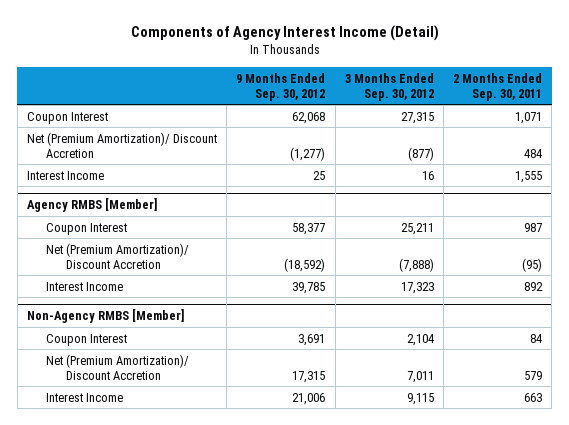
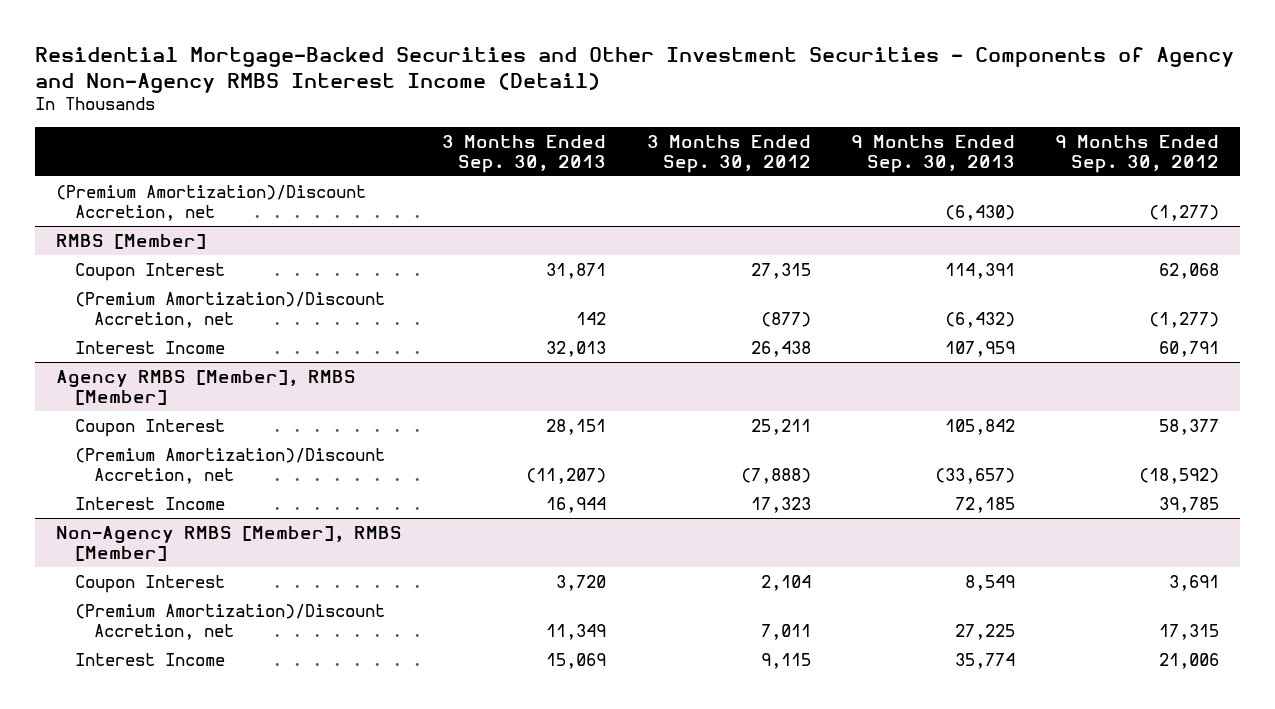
- Components of Agency Interest Income (Detail)
+ Residential Mortgage-Backed Securities and Other Investment Securities - Components of Agency and Non-Agency RMBS Interest Income (Detail)
- | 9 Months Ended Sep. 30, 2012 | 3 Months Ended Sep. 30, 2012 | 2 Months Ended Sep. 30, 2011
+ | 3 Months Ended Sep. 30, 2013 | 3 Months Ended Sep. 30, 2012 | 9 Months Ended Sep. 30, 2013 | 9 Months Ended Sep. 30, 2012
+ (Premium Amortization)/Discount Accretion, net | | | (6,430) | (1,277)
+ RMBS [Member]
- Net (Premium Amortization)/ Discount Accretion | (1,277) | (877) | 484
- Interest Income | 25 | 16 | 1,555
- Agency RMBS [Member]
+ (Premium Amortization)/Discount Accretion, net | 142 | (877) | (6,432) | (1,277)
+ Interest Income | 32,013 | 26,438 | 107,959 | 60,791
+ Agency RMBS [Member], RMBS [Member]
- Net (Premium Amortization)/ Discount Accretion | (18,592) | (7,888) | (95)
+ (Premium Amortization)/Discount Accretion, net | (11,207) | (7,888) | (33,657) | (18,592)
- Non-Agency RMBS [Member]
+ Non-Agency RMBS [Member], RMBS [Member]
- Net (Premium Amortization)/ Discount Accretion | 17,315 | 7,011 | 579
+ (Premium Amortization)/Discount Accretion, net | 11,349 | 7,011 | 27,225 | 17,315

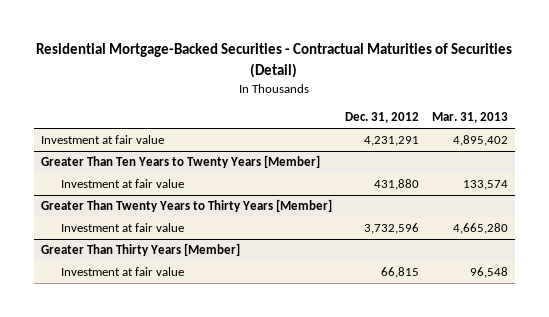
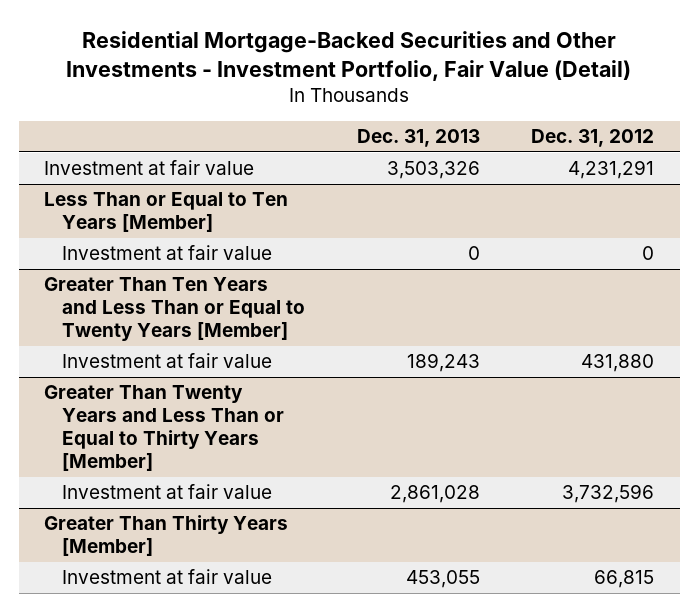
- Residential Mortgage-Backed Securities - Contractual Maturities of Securities (Detail)
+ Residential Mortgage-Backed Securities and Other Investments - Investment Portfolio, Fair Value (Detail)
- | Dec. 31, 2012 | Mar. 31, 2013
+ | Dec. 31, 2013 | Dec. 31, 2012
- Greater Than Ten Years to Twenty Years [Member]
+ Less Than or Equal to Ten Years [Member]
+ Investment at fair value | 0 | 0
+ Greater Than Ten Years and Less Than or Equal to Twenty Years [Member]
- Greater Than Twenty Years to Thirty Years [Member]
+ Greater Than Twenty Years and Less Than or Equal to Thirty Years [Member]

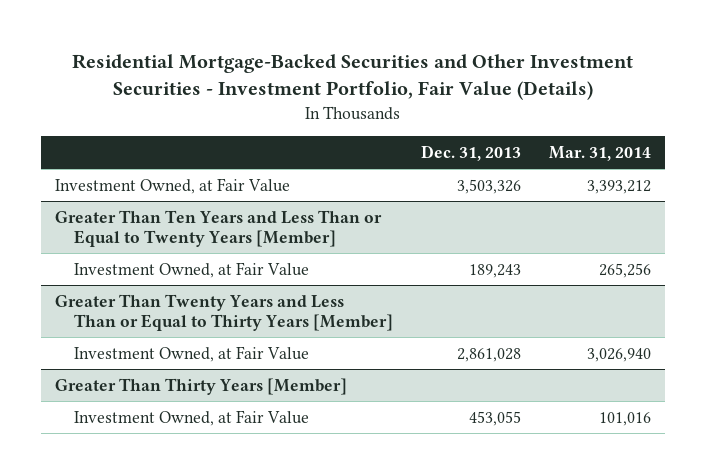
- Residential Mortgage-Backed Securities and Other Investments - Investment Portfolio, Fair Value (Detail)
+ Residential Mortgage-Backed Securities and Other Investment Securities - Investment Portfolio, Fair Value (Details)
- | Dec. 31, 2013 | Dec. 31, 2012
+ | Dec. 31, 2013 | Mar. 31, 2014
- Investment at fair value | 3,503,326 | 4,231,291
- Less Than or Equal to Ten Years [Member]
- Investment at fair value | 0 | 0
+ Investment Owned, at Fair Value | 3,503,326 | 3,393,212
@ Greater Than Ten Years and Less Than or Equal to Twenty Years [Member]
- Investment at fair value | 189,243 | 431,880
+ Investment Owned, at Fair Value | 189,243 | 265,256
@ Greater Than Twenty Years and Less Than or Equal to Thirty Years [Member]
- Investment at fair value | 2,861,028 | 3,732,596
+ Investment Owned, at Fair Value | 2,861,028 | 3,026,940
@ Greater Than Thirty Years [Member]
- Investment at fair value | 453,055 | 66,815
+ Investment Owned, at Fair Value | 453,055 | 101,016

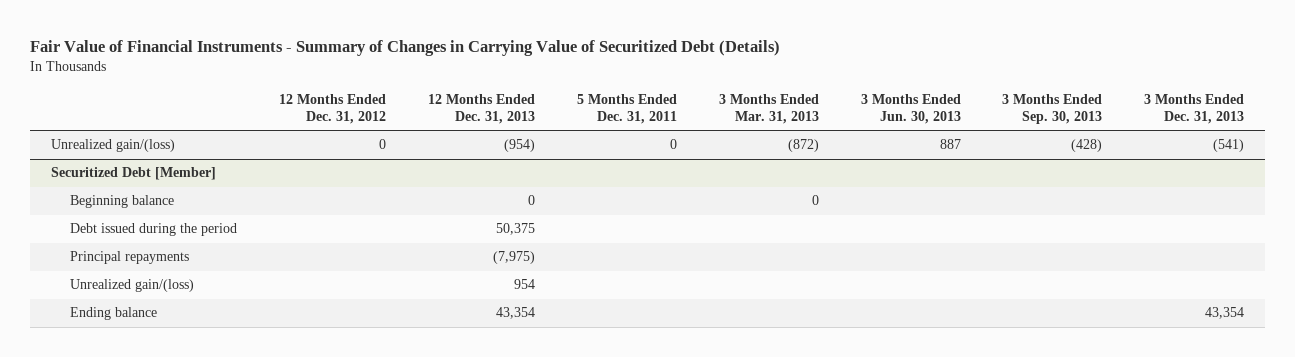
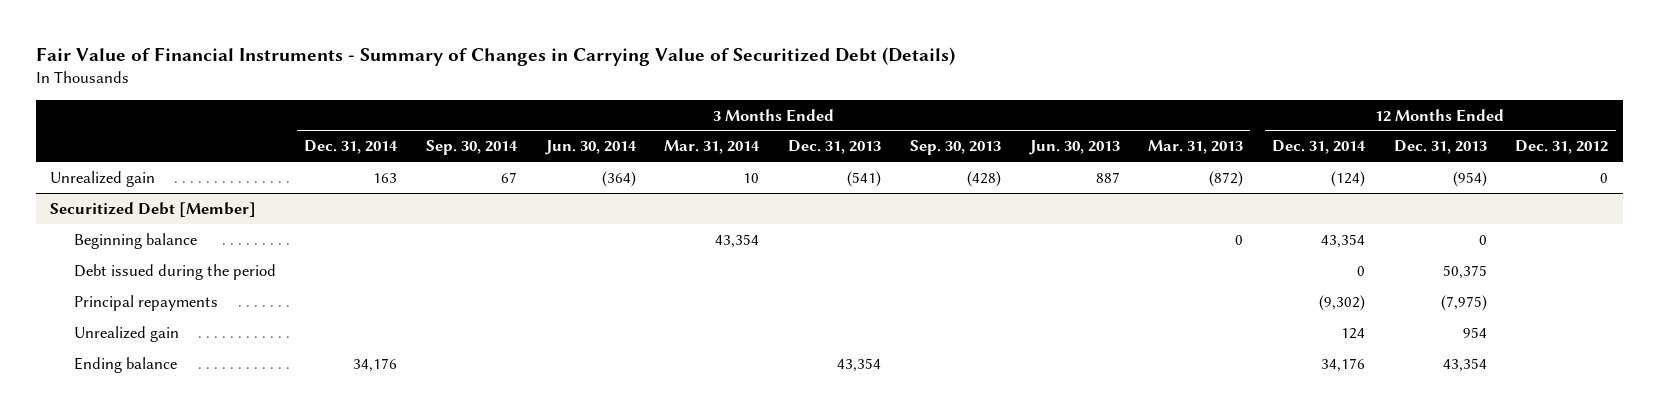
- | 12 Months Ended Dec. 31, 2012 | 12 Months Ended Dec. 31, 2013 | 5 Months Ended Dec. 31, 2011 | 3 Months Ended Mar. 31, 2013 | 3 Months Ended Jun. 30, 2013 | 3 Months Ended Sep. 30, 2013 | 3 Months Ended Dec. 31, 2013
+ | 3 Months Ended Dec. 31, 2014 | 3 Months Ended Sep. 30, 2014 | 3 Months Ended Jun. 30, 2014 | 3 Months Ended Mar. 31, 2014 | 3 Months Ended Dec. 31, 2013 | 3 Months Ended Sep. 30, 2013 | 3 Months Ended Jun. 30, 2013 | 3 Months Ended Mar. 31, 2013 | 12 Months Ended Dec. 31, 2014 | 12 Months Ended Dec. 31, 2013 | 12 Months Ended Dec. 31, 2012
- Unrealized gain/(loss) | 0 | (954) | 0 | (872) | 887 | (428) | (541)
+ Unrealized gain | 163 | 67 | (364) | 10 | (541) | (428) | 887 | (872) | (124) | (954) | 0
@ Securitized Debt [Member]
- Unrealized gain/(loss) | | 954 | | | | |
+ Unrealized gain | | | | | | | | | 124 | 954 |

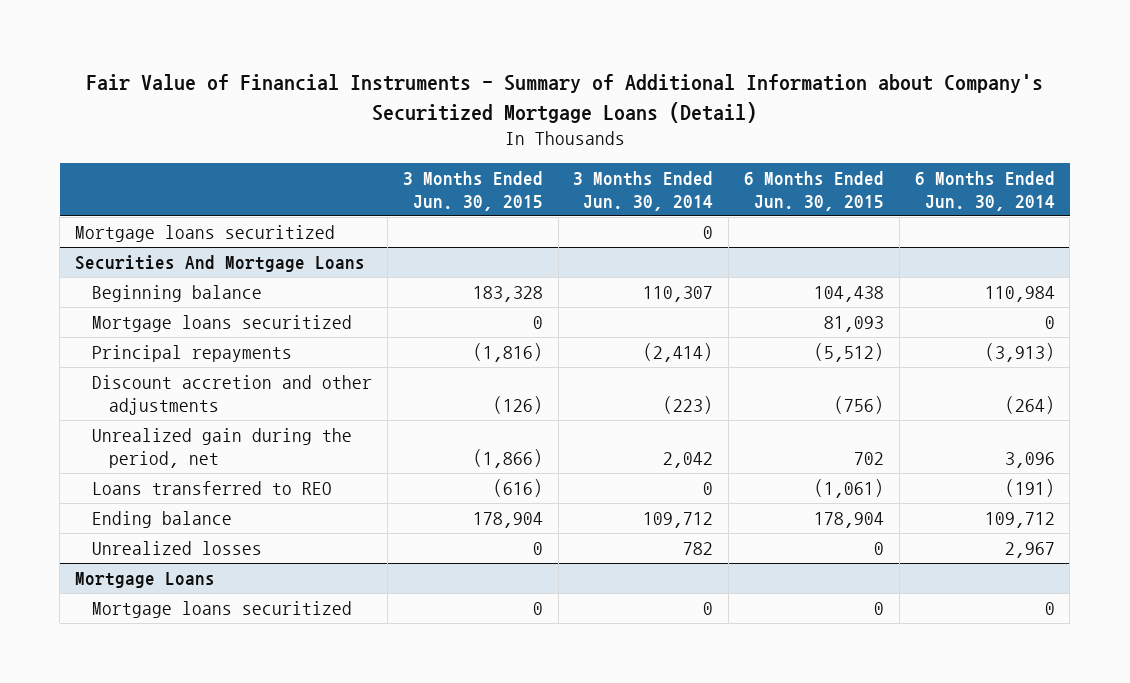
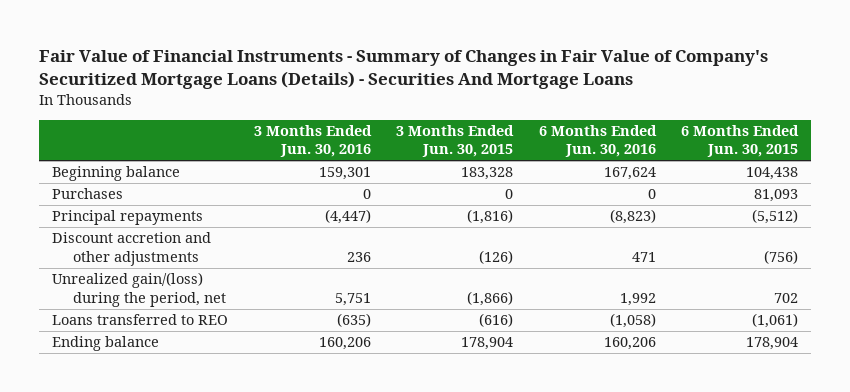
- Fair Value of Financial Instruments - Summary of Additional Information about Company's Securitized Mortgage Loans (Detail)
+ Fair Value of Financial Instruments - Summary of Changes in Fair Value of Company's Securitized Mortgage Loans (Details) - Securities And Mortgage Loans
- | 3 Months Ended Jun. 30, 2015 | 3 Months Ended Jun. 30, 2014 | 6 Months Ended Jun. 30, 2015 | 6 Months Ended Jun. 30, 2014
+ | 3 Months Ended Jun. 30, 2016 | 3 Months Ended Jun. 30, 2015 | 6 Months Ended Jun. 30, 2016 | 6 Months Ended Jun. 30, 2015
- Mortgage loans securitized | | 0 | |
- Securities And Mortgage Loans
- Mortgage loans securitized | 0 | | 81,093 | 0
+ Purchases | 0 | 0 | 0 | 81,093
- Unrealized gain during the period, net | (1,866) | 2,042 | 702 | 3,096
+ Unrealized gain/(loss) during the period, net | 5,751 | (1,866) | 1,992 | 702
- Unrealized losses | 0 | 782 | 0 | 2,967
- Mortgage Loans
- Mortgage loans securitized | 0 | 0 | 0 | 0

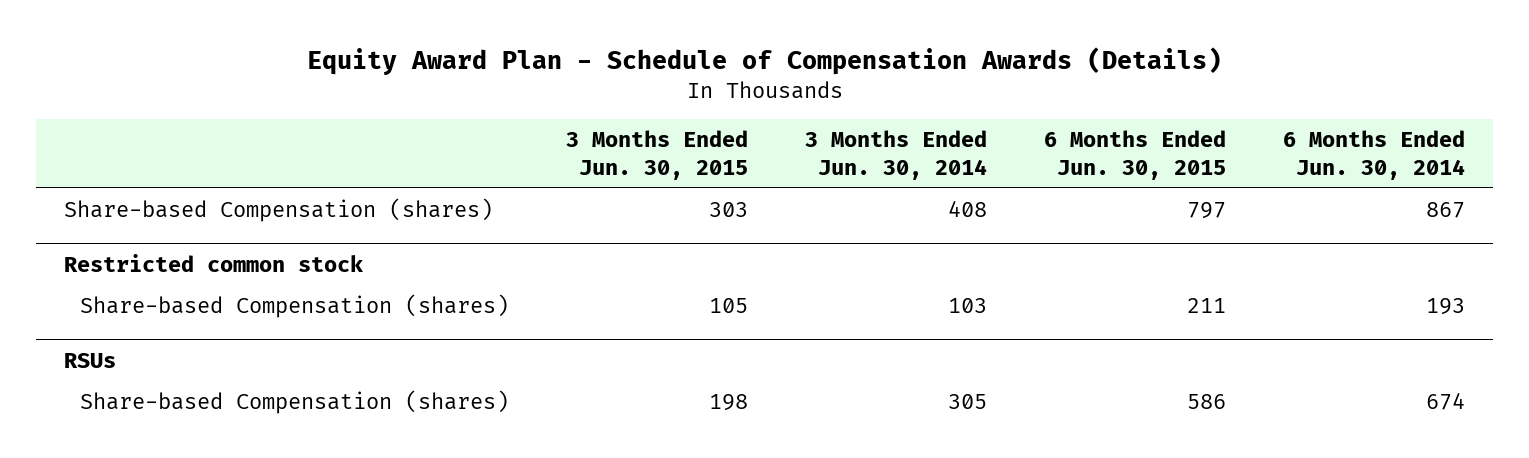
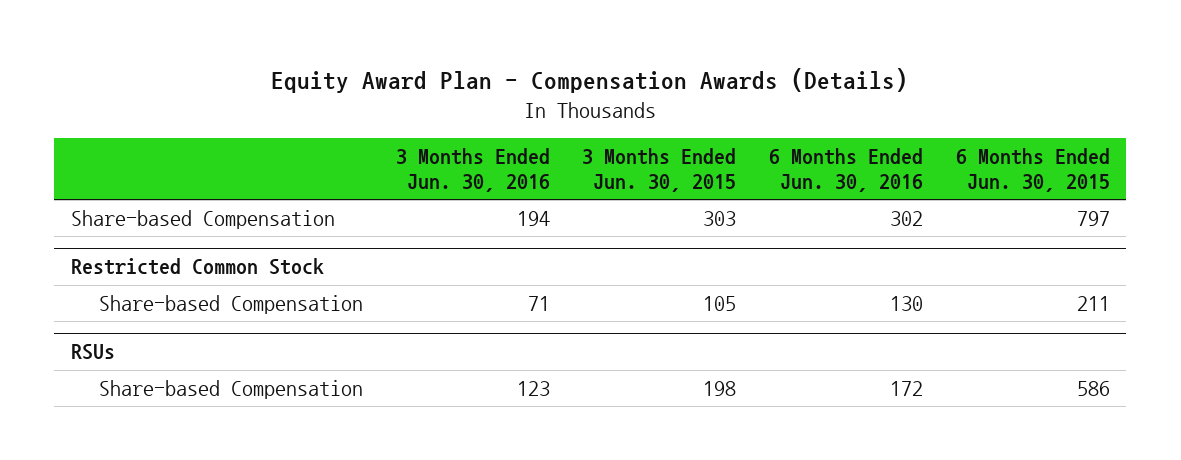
- Equity Award Plan - Schedule of Compensation Awards (Details)
+ Equity Award Plan - Compensation Awards (Details)
- | 3 Months Ended Jun. 30, 2015 | 3 Months Ended Jun. 30, 2014 | 6 Months Ended Jun. 30, 2015 | 6 Months Ended Jun. 30, 2014
+ | 3 Months Ended Jun. 30, 2016 | 3 Months Ended Jun. 30, 2015 | 6 Months Ended Jun. 30, 2016 | 6 Months Ended Jun. 30, 2015
- Share-based Compensation (shares) | 303 | 408 | 797 | 867
- Restricted common stock
- Share-based Compensation (shares) | 105 | 103 | 211 | 193
+ Share-based Compensation | 194 | 303 | 302 | 797
+ Restricted Common Stock
+ Share-based Compensation | 71 | 105 | 130 | 211
@ RSUs
- Share-based Compensation (shares) | 198 | 305 | 586 | 674
+ Share-based Compensation | 123 | 198 | 172 | 586

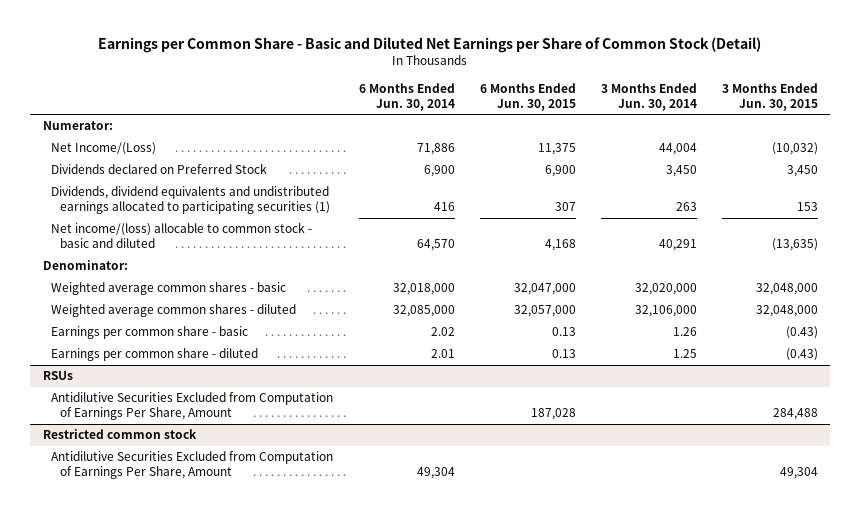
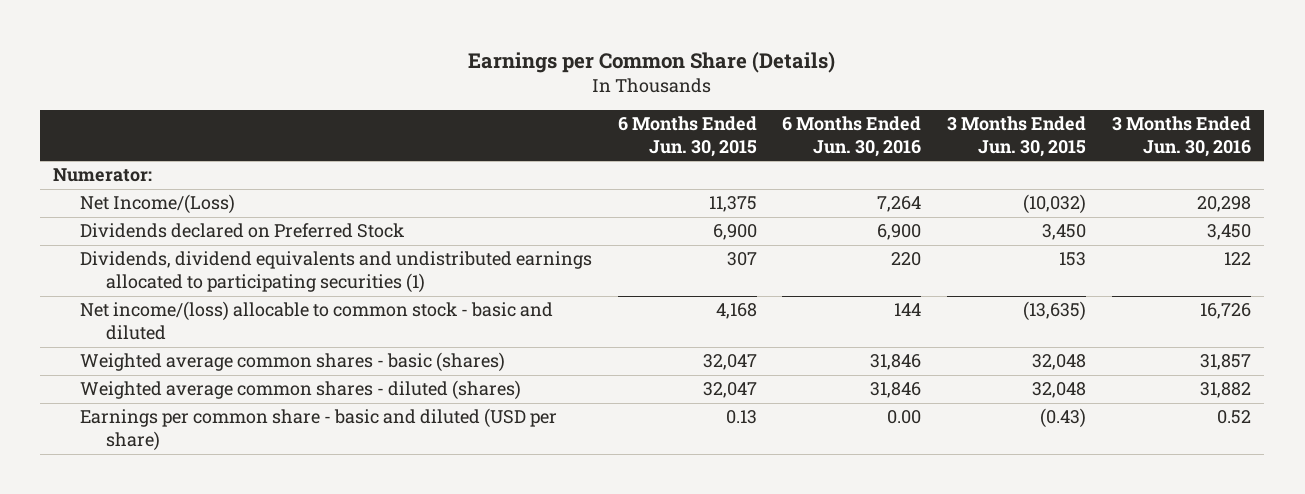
- Earnings per Common Share - Basic and Diluted Net Earnings per Share of Common Stock (Detail)
+ Earnings per Common Share (Details)
- | 6 Months Ended Jun. 30, 2014 | 6 Months Ended Jun. 30, 2015 | 3 Months Ended Jun. 30, 2014 | 3 Months Ended Jun. 30, 2015
+ | 6 Months Ended Jun. 30, 2015 | 6 Months Ended Jun. 30, 2016 | 3 Months Ended Jun. 30, 2015 | 3 Months Ended Jun. 30, 2016
- Denominator:
- Weighted average common shares - basic | 32,018,000 | 32,047,000 | 32,020,000 | 32,048,000
- Weighted average common shares - diluted | 32,085,000 | 32,057,000 | 32,106,000 | 32,048,000
- Earnings per common share - basic | 2.02 | 0.13 | 1.26 | (0.43)
- Earnings per common share - diluted | 2.01 | 0.13 | 1.25 | (0.43)
- RSUs
- Antidilutive Securities Excluded from Computation of Earnings Per Share, Amount | | 187,028 | | 284,488
- Restricted common stock
- Antidilutive Securities Excluded from Computation of Earnings Per Share, Amount | 49,304 | | | 49,304
+ Weighted average common shares - basic (shares) | 32,047 | 31,846 | 32,048 | 31,857
+ Weighted average common shares - diluted (shares) | 32,047 | 31,846 | 32,048 | 31,882
+ Earnings per common share - basic and diluted (USD per share) | 0.13 | 0.00 | (0.43) | 0.52

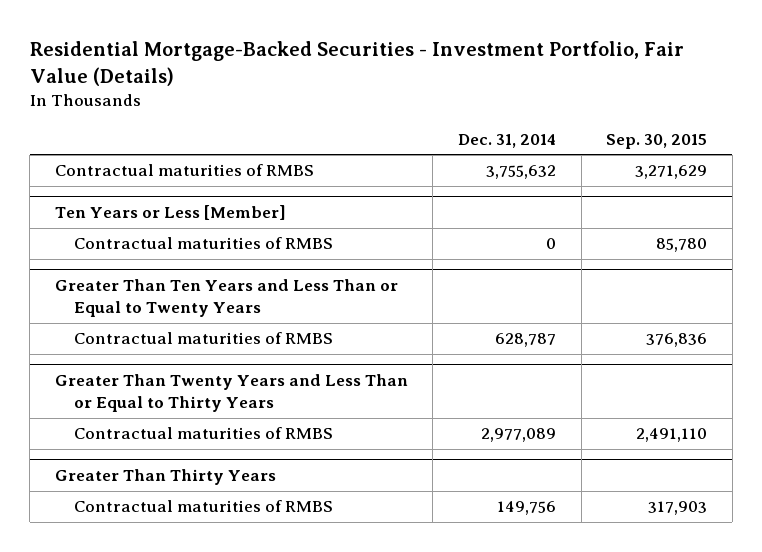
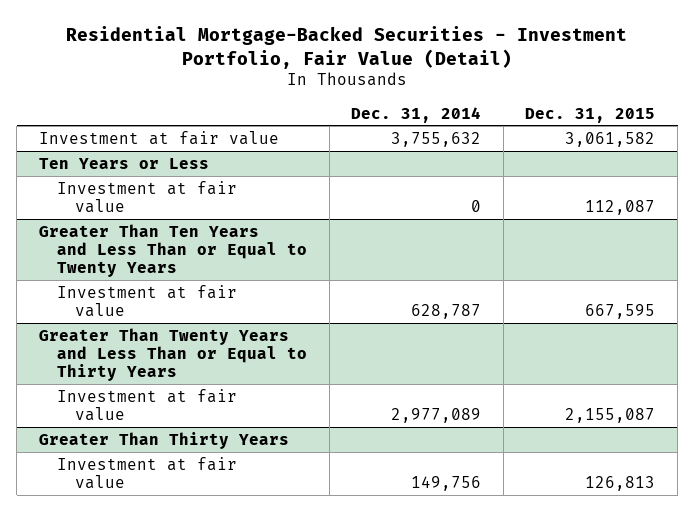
- Residential Mortgage-Backed Securities - Investment Portfolio, Fair Value (Details)
+ Residential Mortgage-Backed Securities - Investment Portfolio, Fair Value (Detail)
- | Dec. 31, 2014 | Sep. 30, 2015
+ | Dec. 31, 2014 | Dec. 31, 2015
- Contractual maturities of RMBS | 3,755,632 | 3,271,629
- Ten Years or Less [Member]
- Contractual maturities of RMBS | 0 | 85,780
+ Investment at fair value | 3,755,632 | 3,061,582
+ Ten Years or Less
+ Investment at fair value | 0 | 112,087
@ Greater Than Ten Years and Less Than or Equal to Twenty Years
- Contractual maturities of RMBS | 628,787 | 376,836
+ Investment at fair value | 628,787 | 667,595
@ Greater Than Twenty Years and Less Than or Equal to Thirty Years
- Contractual maturities of RMBS | 2,977,089 | 2,491,110
+ Investment at fair value | 2,977,089 | 2,155,087
@ Greater Than Thirty Years
- Contractual maturities of RMBS | 149,756 | 317,903
+ Investment at fair value | 149,756 | 126,813

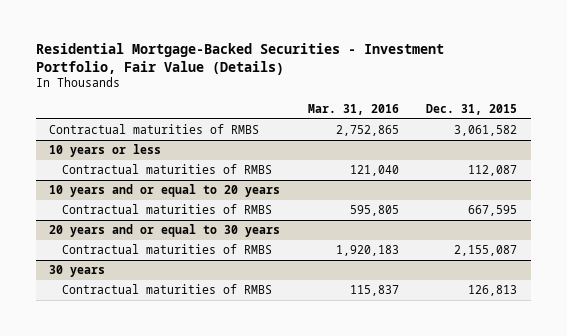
- Residential Mortgage-Backed Securities - Investment Portfolio, Fair Value (Detail)
+ Residential Mortgage-Backed Securities - Investment Portfolio, Fair Value (Details)
- | Dec. 31, 2014 | Dec. 31, 2015
+ | Mar. 31, 2016 | Dec. 31, 2015
- Investment at fair value | 3,755,632 | 3,061,582
- Ten Years or Less
- Investment at fair value | 0 | 112,087
- Greater Than Ten Years and Less Than or Equal to Twenty Years
- Investment at fair value | 628,787 | 667,595
- Greater Than Twenty Years and Less Than or Equal to Thirty Years
- Investment at fair value | 2,977,089 | 2,155,087
- Greater Than Thirty Years
- Investment at fair value | 149,756 | 126,813
+ Contractual maturities of RMBS | 2,752,865 | 3,061,582
+ 10 years or less
+ Contractual maturities of RMBS | 121,040 | 112,087
+ 10 years and or equal to 20 years
+ Contractual maturities of RMBS | 595,805 | 667,595
+ 20 years and or equal to 30 years
+ Contractual maturities of RMBS | 1,920,183 | 2,155,087
+ 30 years
+ Contractual maturities of RMBS | 115,837 | 126,813

